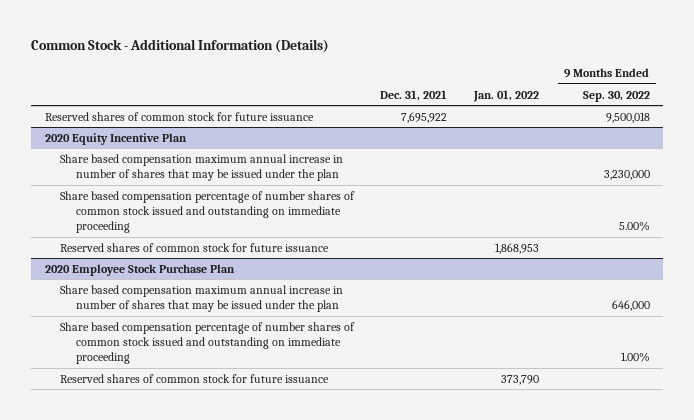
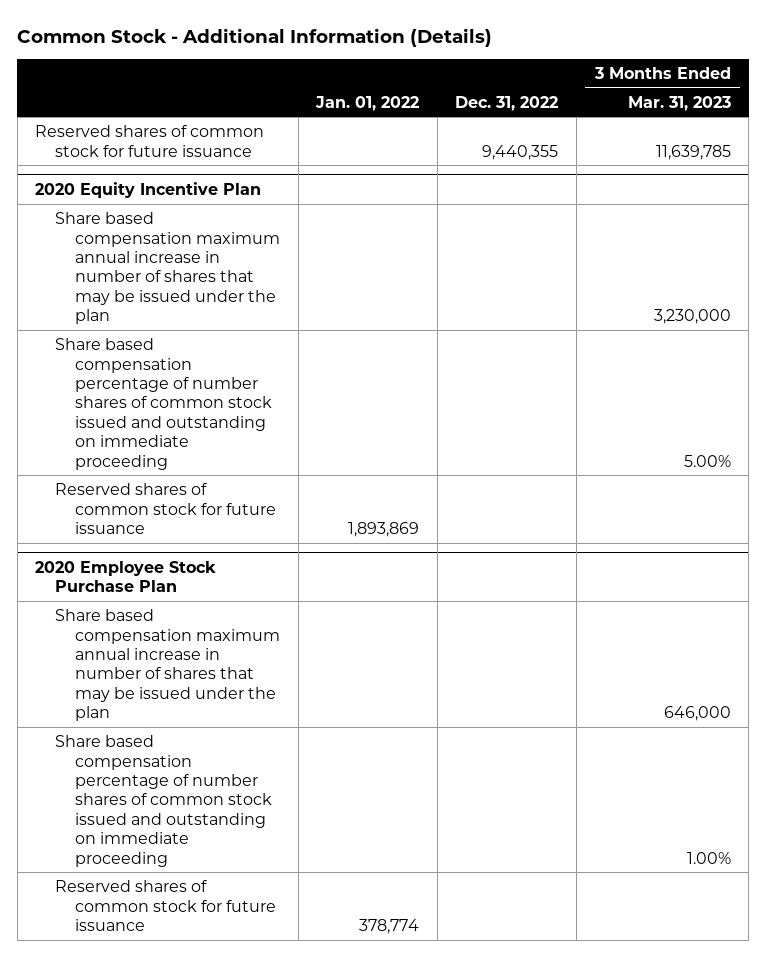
- | Dec. 31, 2021 | Jan. 01, 2022 | 9 Months Ended Sep. 30, 2022
+ | Jan. 01, 2022 | Dec. 31, 2022 | 3 Months Ended Mar. 31, 2023
@ 2020 Equity Incentive Plan
- Reserved shares of common stock for future issuance | | 1,868,953 |
+ Reserved shares of common stock for future issuance | 1,893,869 | |
@ 2020 Employee Stock Purchase Plan
- Reserved shares of common stock for future issuance | | 373,790 |
+ Reserved shares of common stock for future issuance | 378,774 | |

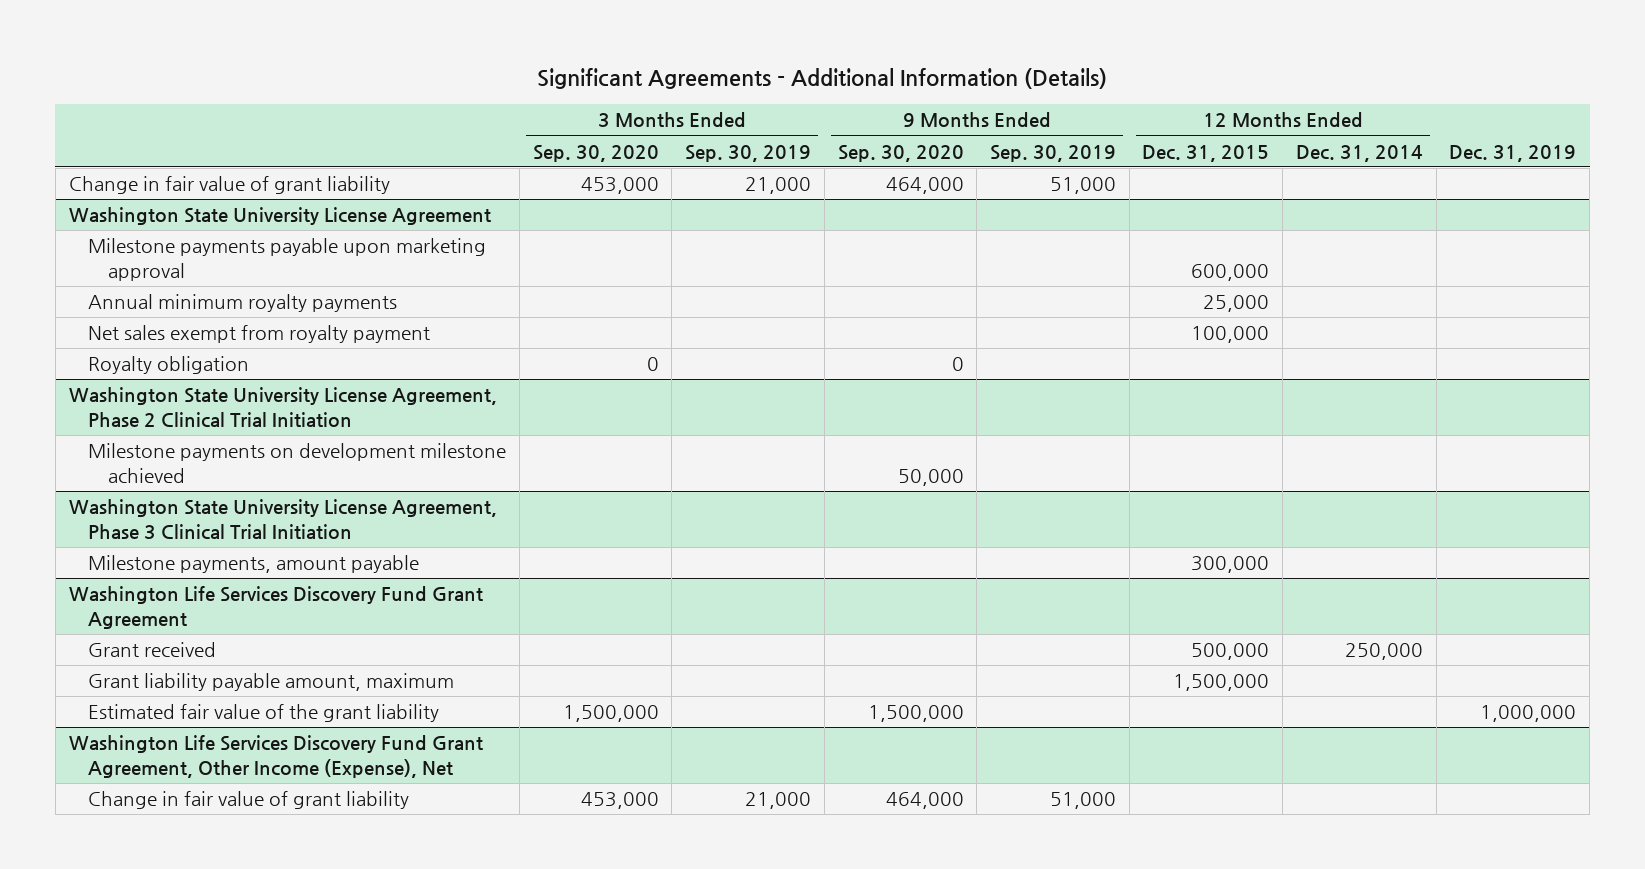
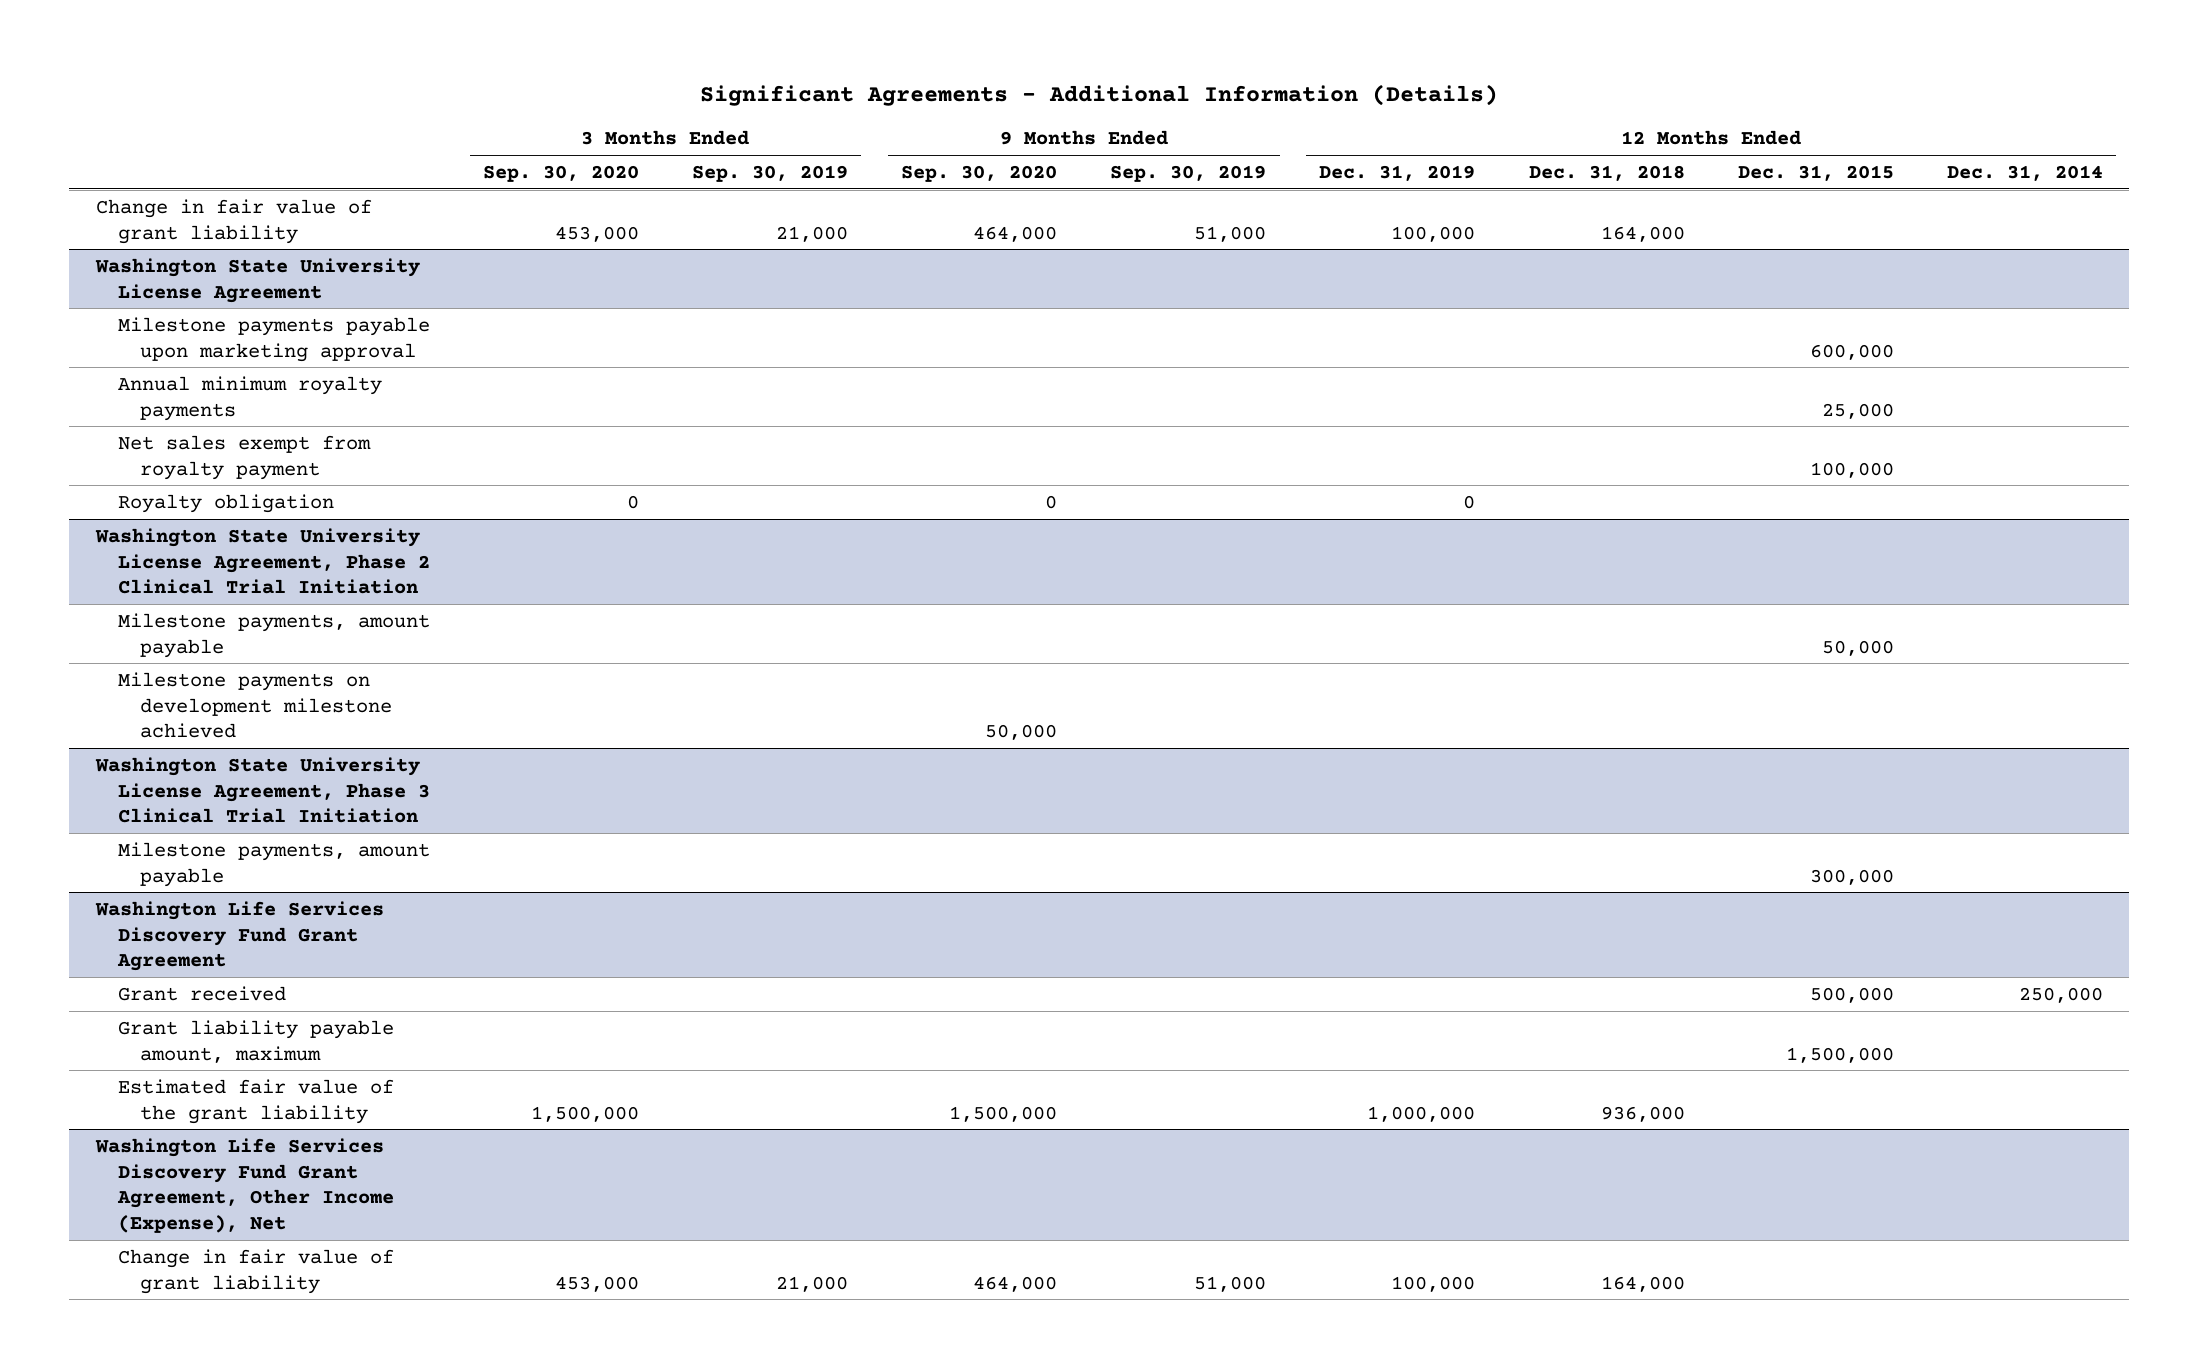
- | 3 Months Ended Sep. 30, 2020 | 3 Months Ended Sep. 30, 2019 | 9 Months Ended Sep. 30, 2020 | 9 Months Ended Sep. 30, 2019 | 12 Months Ended Dec. 31, 2015 | 12 Months Ended Dec. 31, 2014 | Dec. 31, 2019
+ | 3 Months Ended Sep. 30, 2020 | 3 Months Ended Sep. 30, 2019 | 9 Months Ended Sep. 30, 2020 | 9 Months Ended Sep. 30, 2019 | 12 Months Ended Dec. 31, 2019 | 12 Months Ended Dec. 31, 2018 | 12 Months Ended Dec. 31, 2015 | 12 Months Ended Dec. 31, 2014
@ Washington State University License Agreement, Phase 2 Clinical Trial Initiation
+ Milestone payments, amount payable | | | | | | | 50,000 |

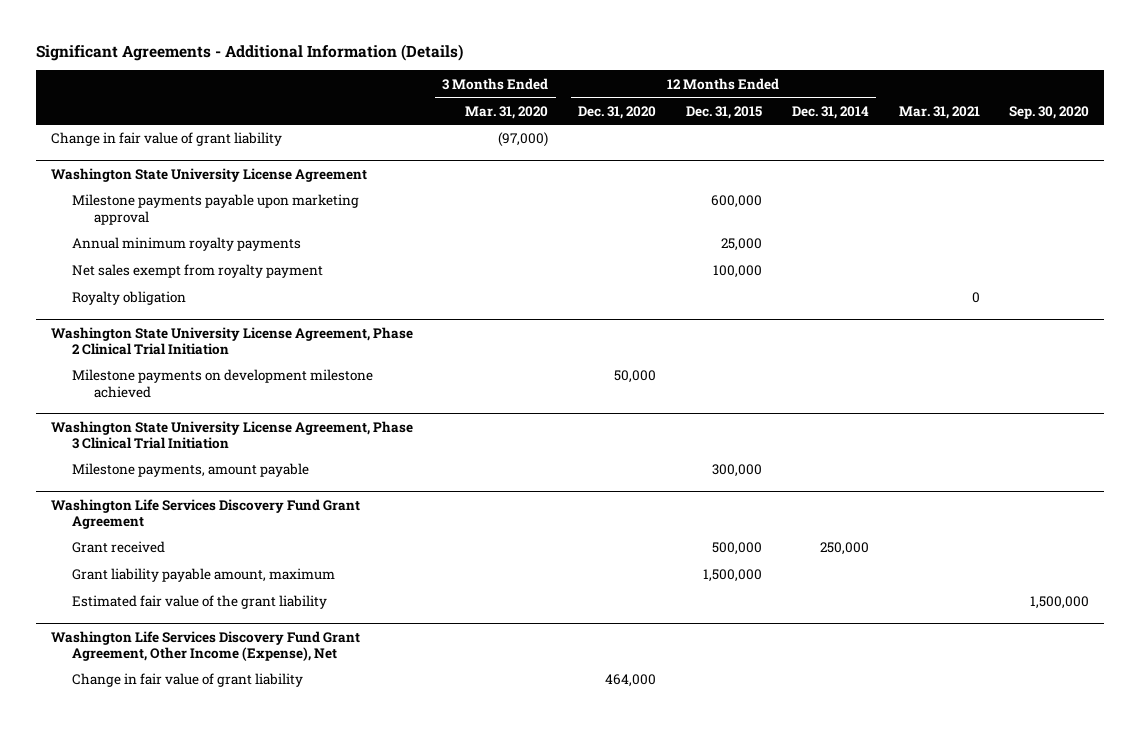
- | 3 Months Ended Sep. 30, 2020 | 3 Months Ended Sep. 30, 2019 | 9 Months Ended Sep. 30, 2020 | 9 Months Ended Sep. 30, 2019 | 12 Months Ended Dec. 31, 2019 | 12 Months Ended Dec. 31, 2018 | 12 Months Ended Dec. 31, 2015 | 12 Months Ended Dec. 31, 2014
+ | 3 Months Ended Mar. 31, 2020 | 12 Months Ended Dec. 31, 2020 | 12 Months Ended Dec. 31, 2015 | 12 Months Ended Dec. 31, 2014 | Mar. 31, 2021 | Sep. 30, 2020
@ Washington State University License Agreement, Phase 2 Clinical Trial Initiation
- Milestone payments, amount payable | | | | | | | 50,000 |

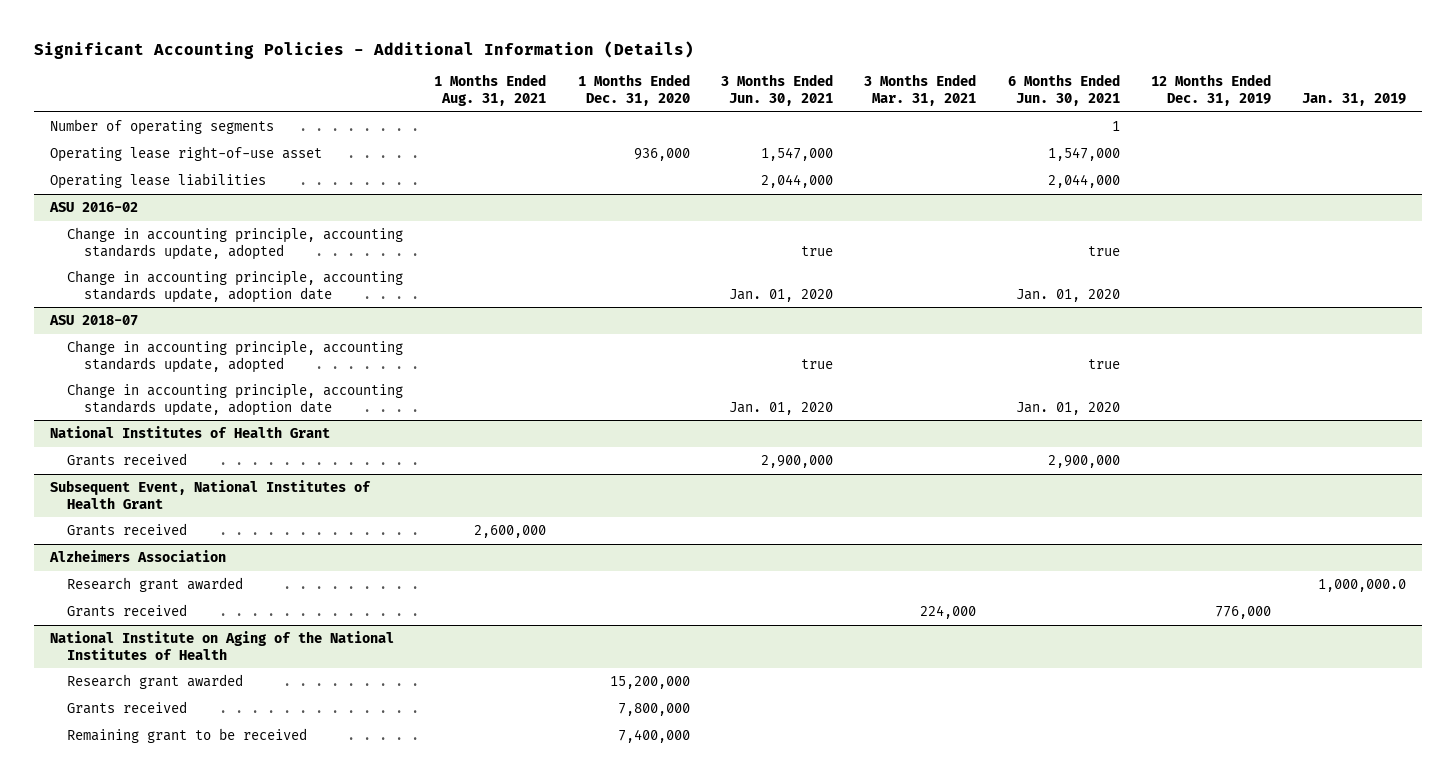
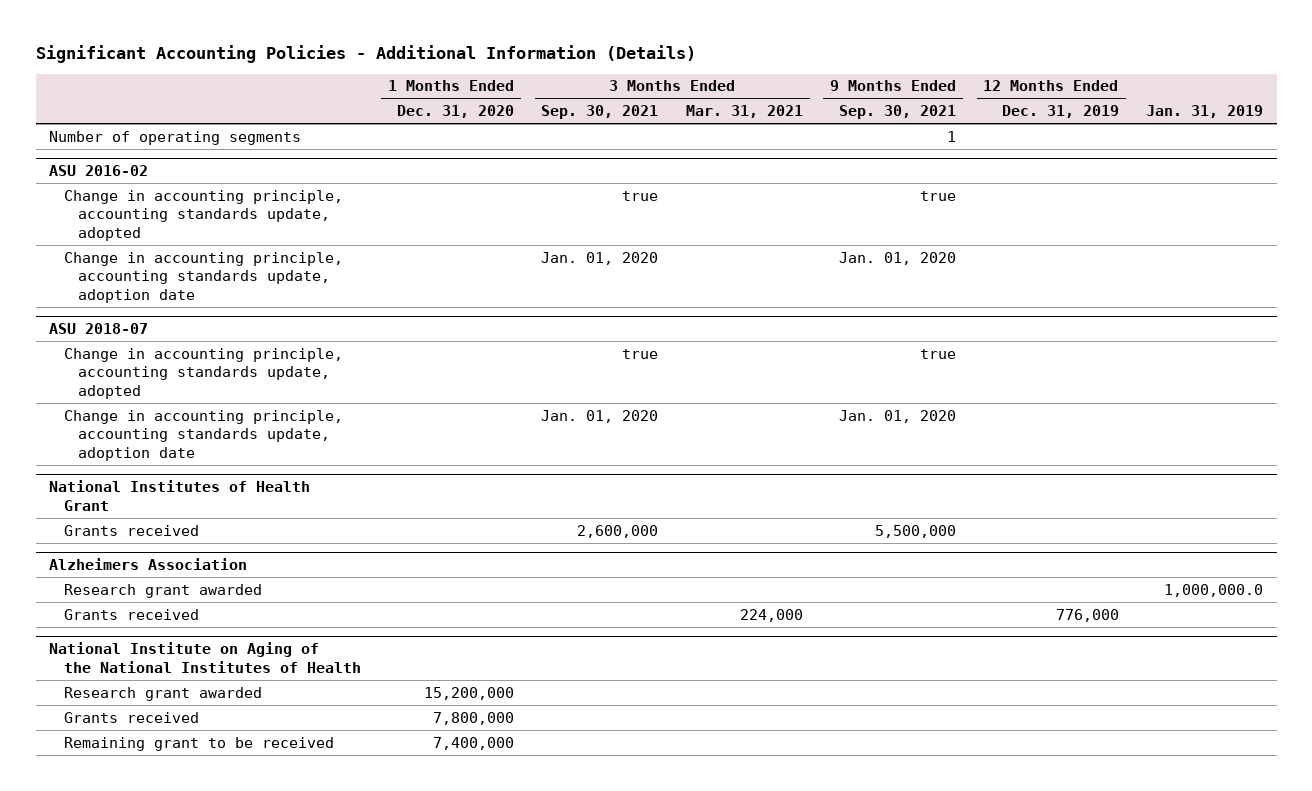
- | 1 Months Ended Aug. 31, 2021 | 1 Months Ended Dec. 31, 2020 | 3 Months Ended Jun. 30, 2021 | 3 Months Ended Mar. 31, 2021 | 6 Months Ended Jun. 30, 2021 | 12 Months Ended Dec. 31, 2019 | Jan. 31, 2019
+ | 1 Months Ended Dec. 31, 2020 | 3 Months Ended Sep. 30, 2021 | 3 Months Ended Mar. 31, 2021 | 9 Months Ended Sep. 30, 2021 | 12 Months Ended Dec. 31, 2019 | Jan. 31, 2019
- Operating lease right-of-use asset | | 936,000 | 1,547,000 | | 1,547,000 | |
- Operating lease liabilities | | | 2,044,000 | | 2,044,000 | |
- Subsequent Event, National Institutes of Health Grant
- Grants received | 2,600,000 | | | | | |

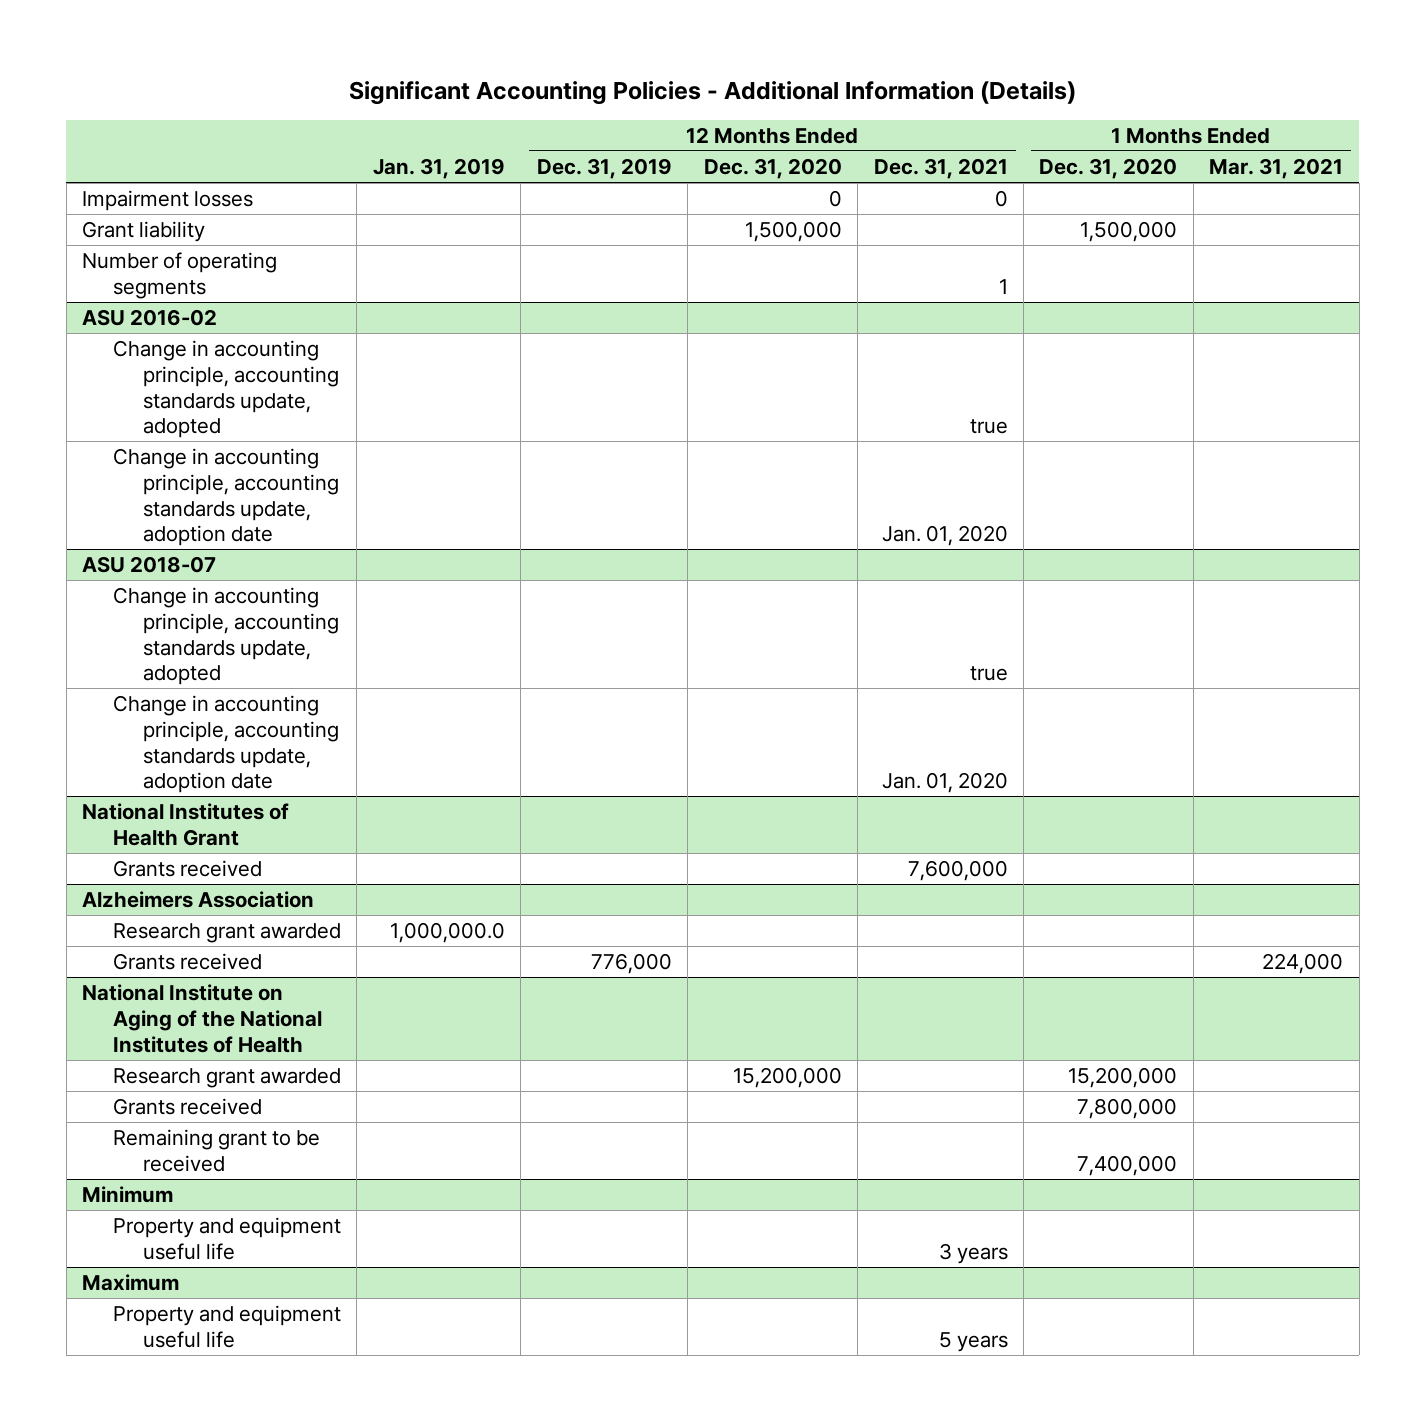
- | 1 Months Ended Dec. 31, 2020 | 3 Months Ended Sep. 30, 2021 | 3 Months Ended Mar. 31, 2021 | 9 Months Ended Sep. 30, 2021 | 12 Months Ended Dec. 31, 2019 | Jan. 31, 2019
+ | Jan. 31, 2019 | 12 Months Ended Dec. 31, 2019 | 12 Months Ended Dec. 31, 2020 | 12 Months Ended Dec. 31, 2021 | 1 Months Ended Dec. 31, 2020 | 1 Months Ended Mar. 31, 2021
+ Impairment losses | | | 0 | 0 | |
+ Grant liability | | | 1,500,000 | | 1,500,000 |
+ Minimum
+ Property and equipment useful life | | | | 3 years | |
+ Maximum
+ Property and equipment useful life | | | | 5 years | |

